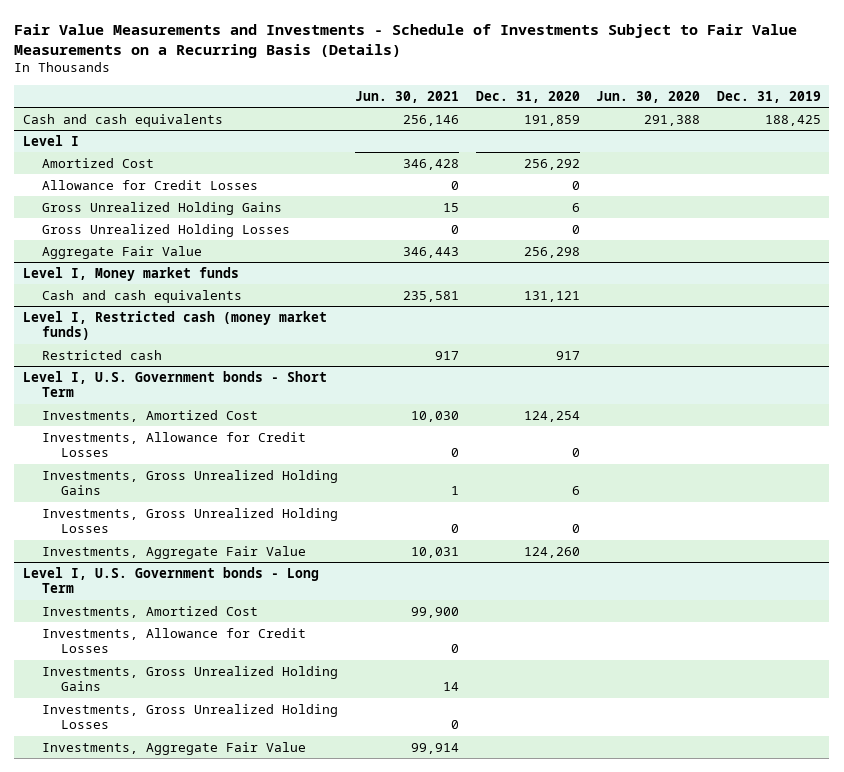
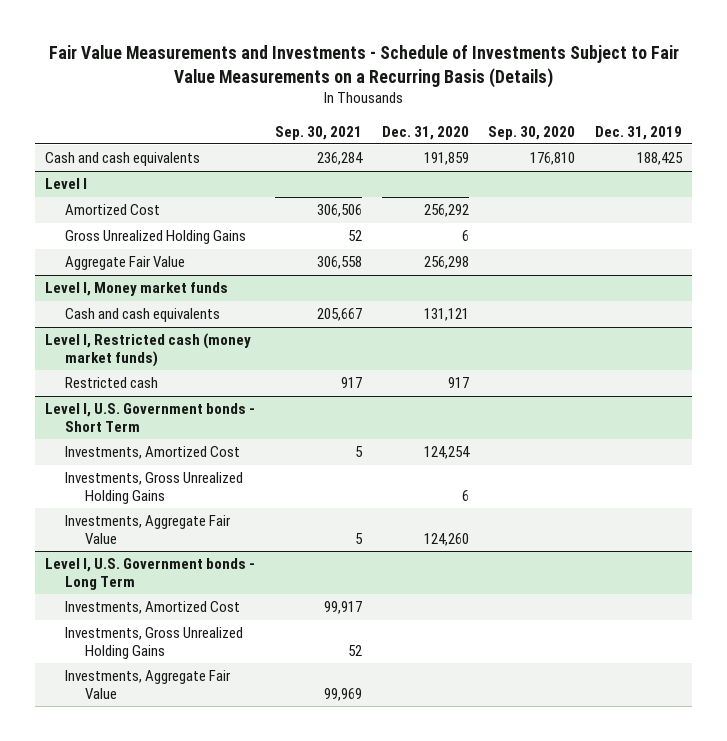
- | Jun. 30, 2021 | Dec. 31, 2020 | Jun. 30, 2020 | Dec. 31, 2019
+ | Sep. 30, 2021 | Dec. 31, 2020 | Sep. 30, 2020 | Dec. 31, 2019
@ Level I
- Allowance for Credit Losses | 0 | 0 | |
- Gross Unrealized Holding Losses | 0 | 0 | |
@ Level I, U.S. Government bonds - Short Term
- Investments, Allowance for Credit Losses | 0 | 0 | |
- Investments, Gross Unrealized Holding Losses | 0 | 0 | |
@ Level I, U.S. Government bonds - Long Term
- Investments, Allowance for Credit Losses | 0 | | |
- Investments, Gross Unrealized Holding Losses | 0 | | |

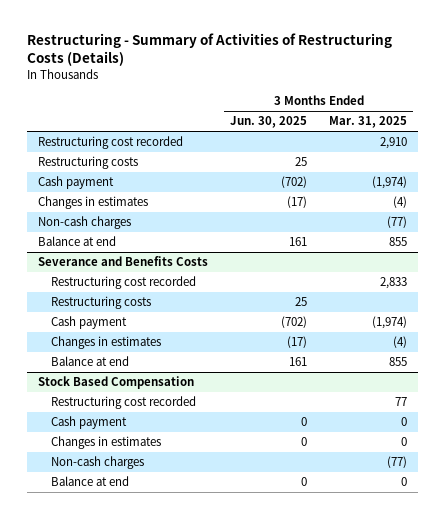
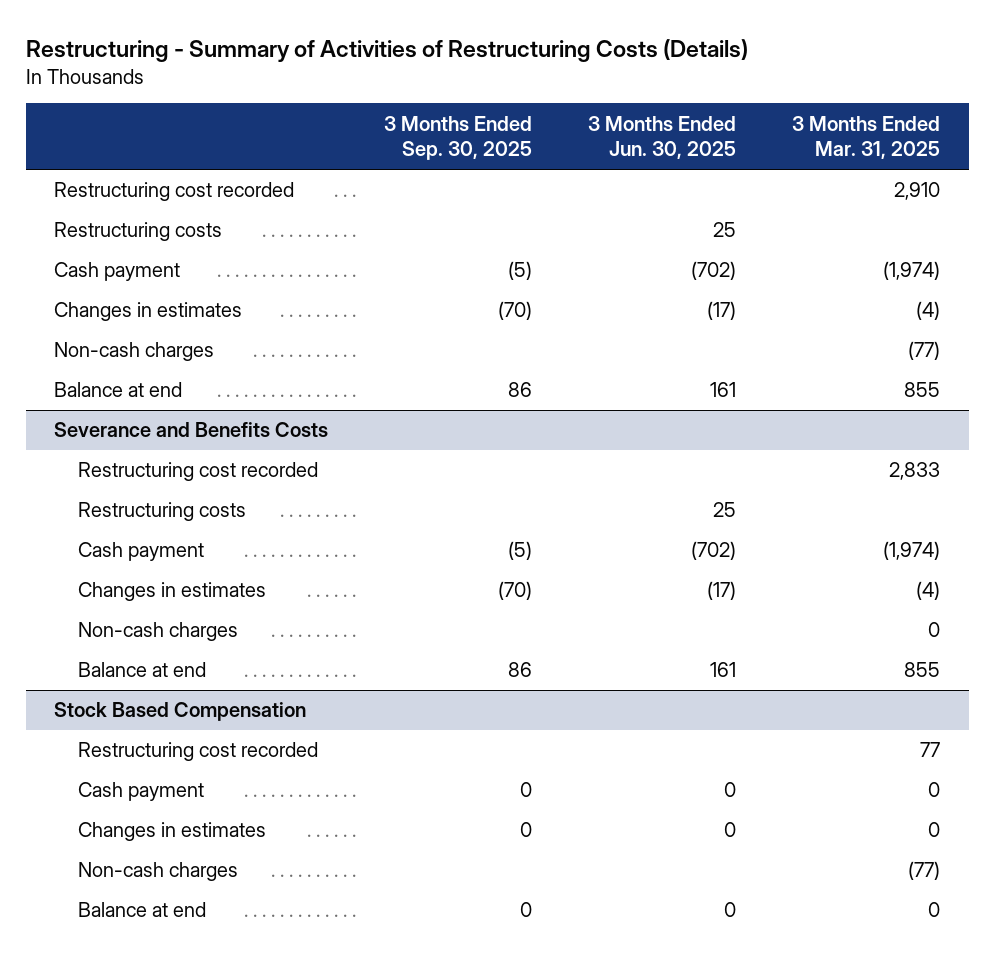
- | 3 Months Ended Jun. 30, 2025 | 3 Months Ended Mar. 31, 2025
+ | 3 Months Ended Sep. 30, 2025 | 3 Months Ended Jun. 30, 2025 | 3 Months Ended Mar. 31, 2025
@ Severance and Benefits Costs
+ Non-cash charges | | | 0

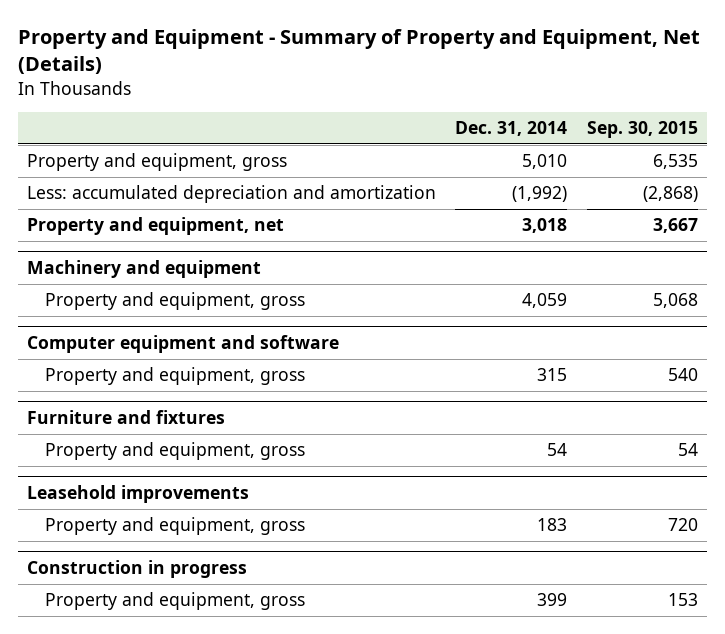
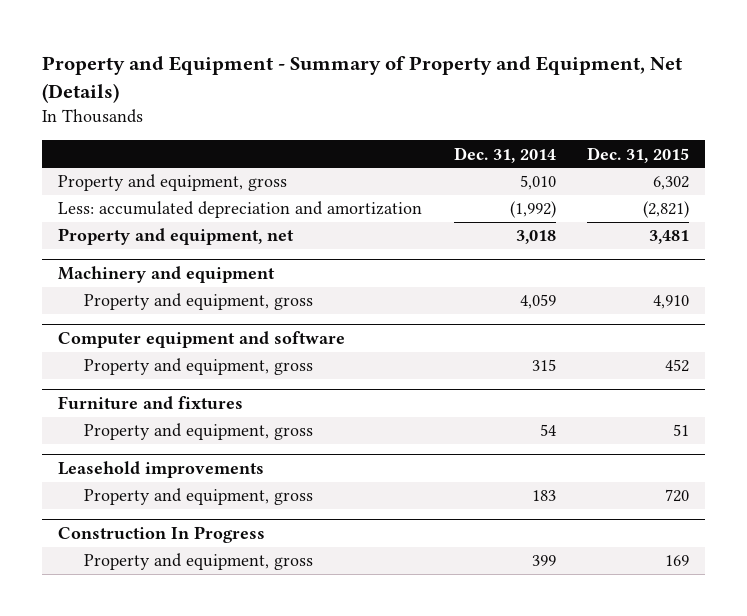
- | Dec. 31, 2014 | Sep. 30, 2015
+ | Dec. 31, 2014 | Dec. 31, 2015
- Construction in progress
+ Construction In Progress

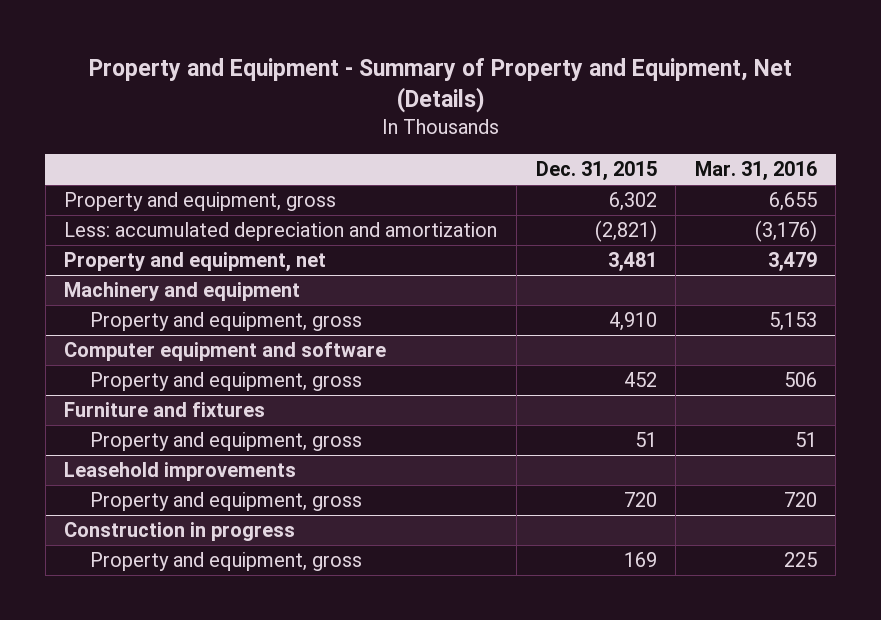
- | Dec. 31, 2014 | Dec. 31, 2015
+ | Dec. 31, 2015 | Mar. 31, 2016
- Construction In Progress
+ Construction in progress

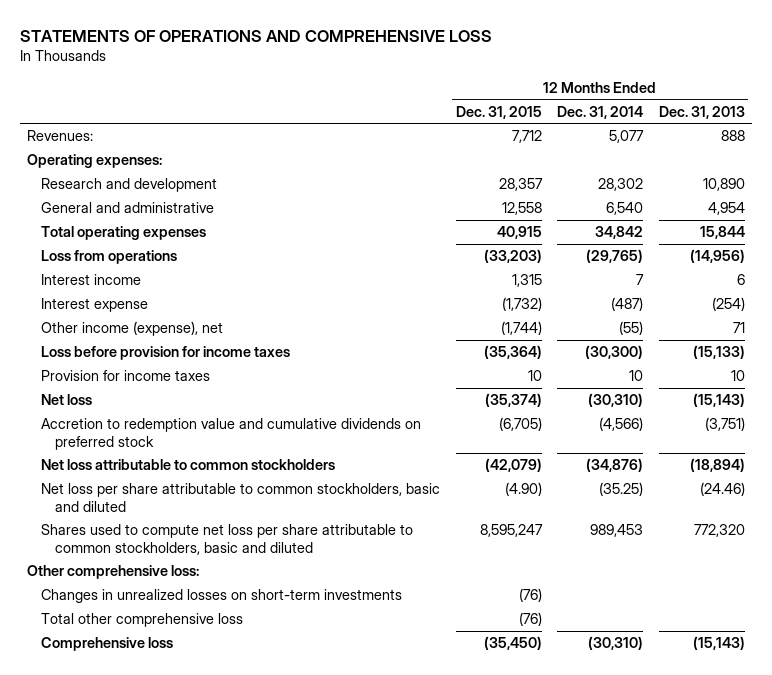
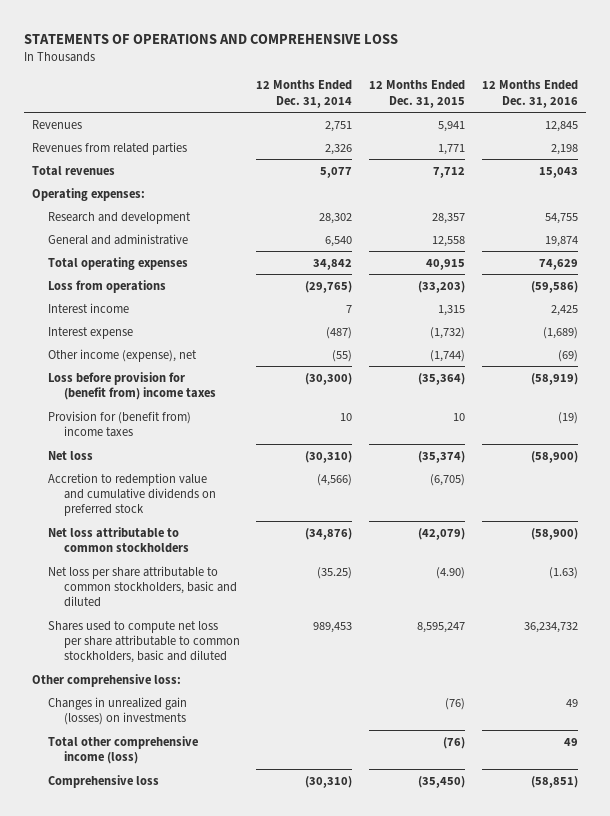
- | 12 Months Ended Dec. 31, 2015 | 12 Months Ended Dec. 31, 2014 | 12 Months Ended Dec. 31, 2013
+ | 12 Months Ended Dec. 31, 2014 | 12 Months Ended Dec. 31, 2015 | 12 Months Ended Dec. 31, 2016
- Revenues: | 7,712 | 5,077 | 888
+ Revenues | 2,751 | 5,941 | 12,845
+ Revenues from related parties | 2,326 | 1,771 | 2,198
+ Total revenues | 5,077 | 7,712 | 15,043
- Loss before provision for income taxes | (35,364) | (30,300) | (15,133)
- Provision for income taxes | 10 | 10 | 10
+ Loss before provision for (benefit from) income taxes | (30,300) | (35,364) | (58,919)
+ Provision for (benefit from) income taxes | 10 | 10 | (19)
- Changes in unrealized losses on short-term investments | (76) | |
- Total other comprehensive loss | (76) | |
+ Changes in unrealized gain (losses) on investments | | (76) | 49
+ Total other comprehensive income (loss) | | (76) | 49

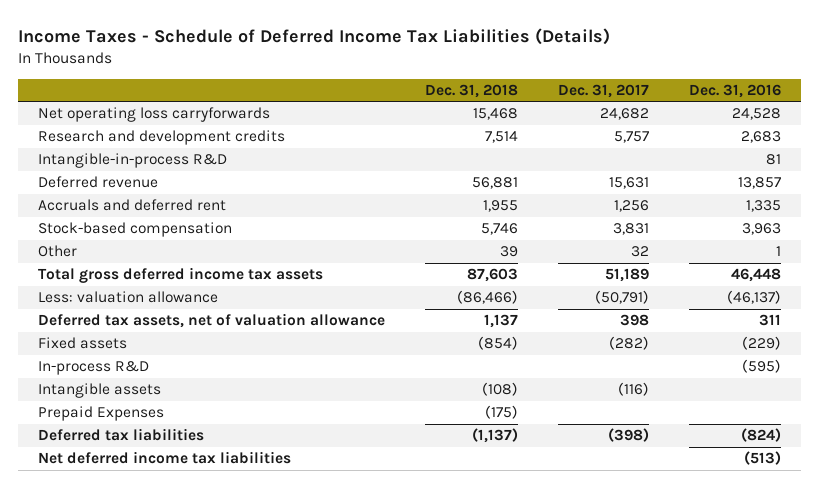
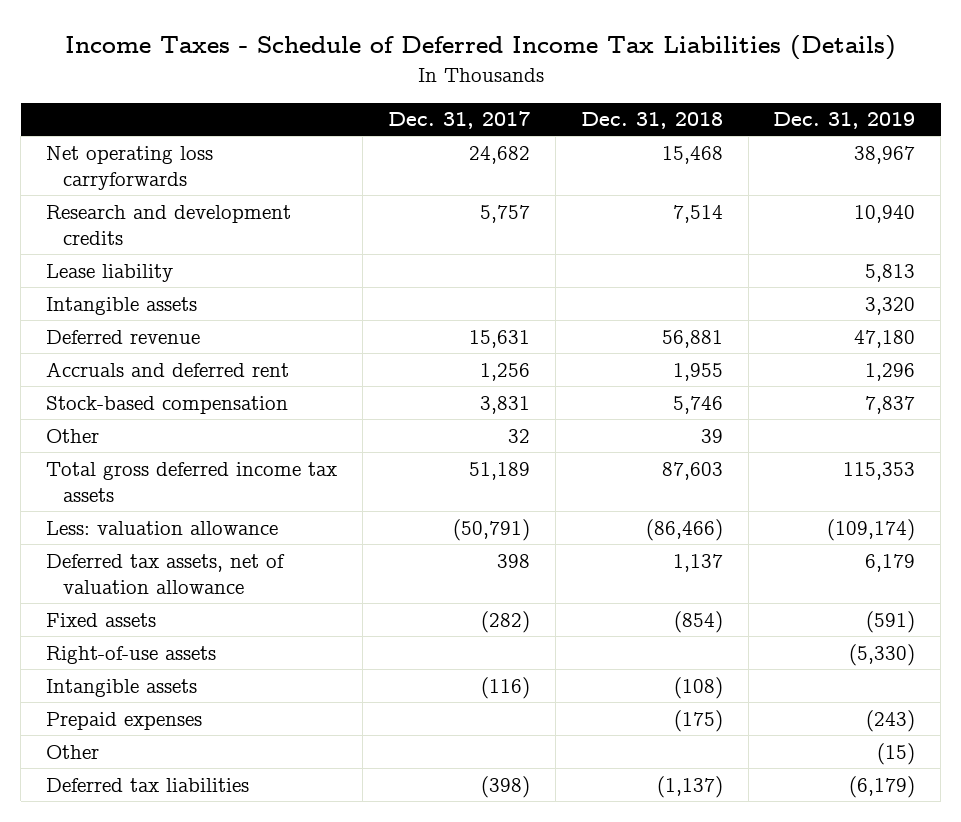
- | Dec. 31, 2018 | Dec. 31, 2017 | Dec. 31, 2016
+ | Dec. 31, 2017 | Dec. 31, 2018 | Dec. 31, 2019
- Intangible-in-process R&D | | | 81
+ Lease liability | | | 5,813
+ Intangible assets | | | 3,320
- In-process R&D | | | (595)
+ Right-of-use assets | | | (5,330)
- Prepaid Expenses | (175) | |
+ Prepaid expenses | | (175) | (243)
+ Other | | | (15)
- Net deferred income tax liabilities | | | (513)

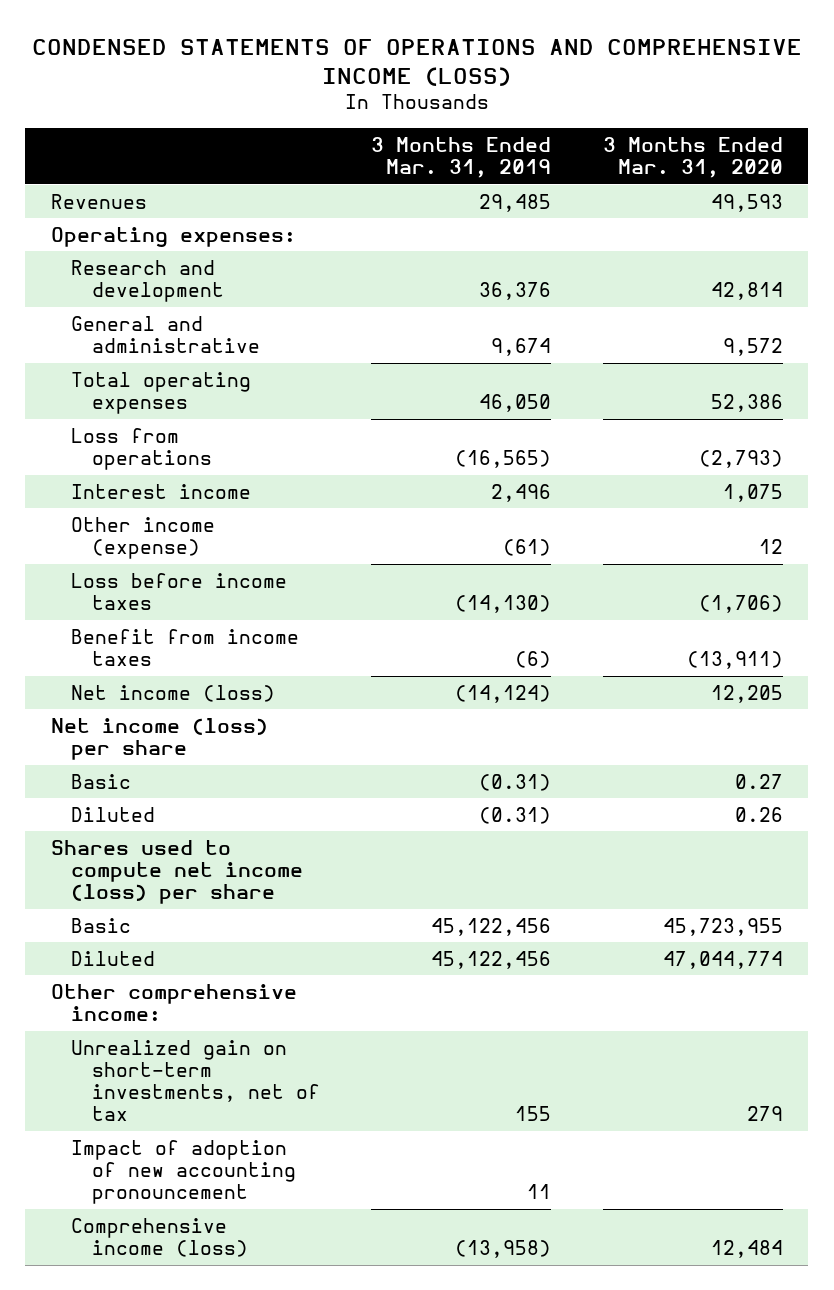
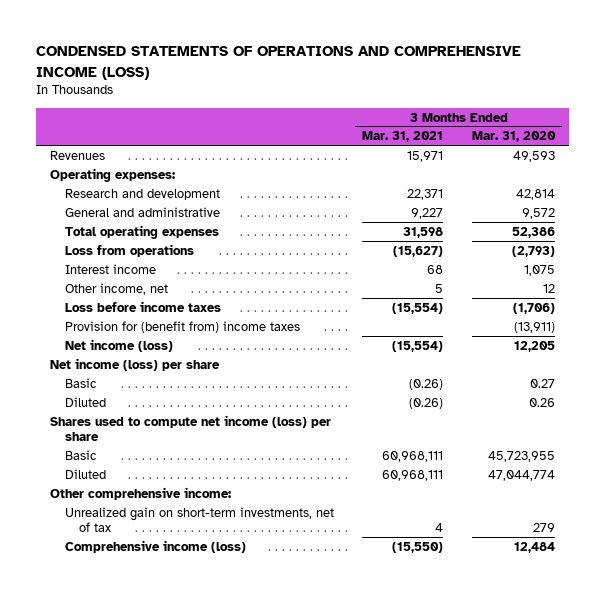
- | 3 Months Ended Mar. 31, 2019 | 3 Months Ended Mar. 31, 2020
+ | 3 Months Ended Mar. 31, 2021 | 3 Months Ended Mar. 31, 2020
- Other income (expense) | (61) | 12
+ Other income, net | 5 | 12
- Benefit from income taxes | (6) | (13,911)
+ Provision for (benefit from) income taxes | | (13,911)
- Impact of adoption of new accounting pronouncement | 11 |

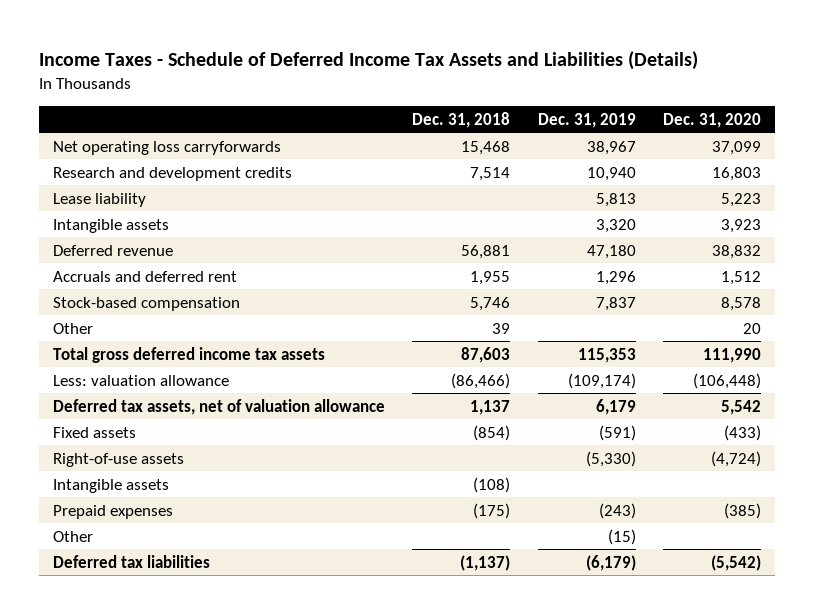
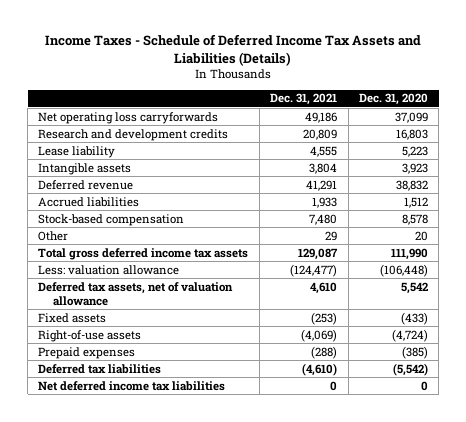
- | Dec. 31, 2018 | Dec. 31, 2019 | Dec. 31, 2020
+ | Dec. 31, 2021 | Dec. 31, 2020
- Accruals and deferred rent | 1,955 | 1,296 | 1,512
+ Accrued liabilities | 1,933 | 1,512
- Intangible assets | (108) | |
- Other | | (15) |
+ Net deferred income tax liabilities | 0 | 0

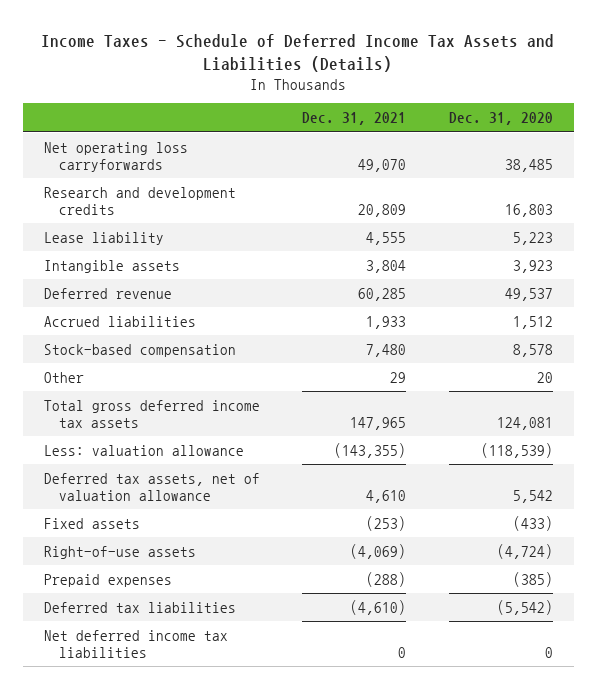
- Net operating loss carryforwards | 49,186 | 37,099
+ Net operating loss carryforwards | 49,070 | 38,485
- Deferred revenue | 41,291 | 38,832
+ Deferred revenue | 60,285 | 49,537
- Total gross deferred income tax assets | 129,087 | 111,990
- Less: valuation allowance | (124,477) | (106,448)
+ Total gross deferred income tax assets | 147,965 | 124,081
+ Less: valuation allowance | (143,355) | (118,539)

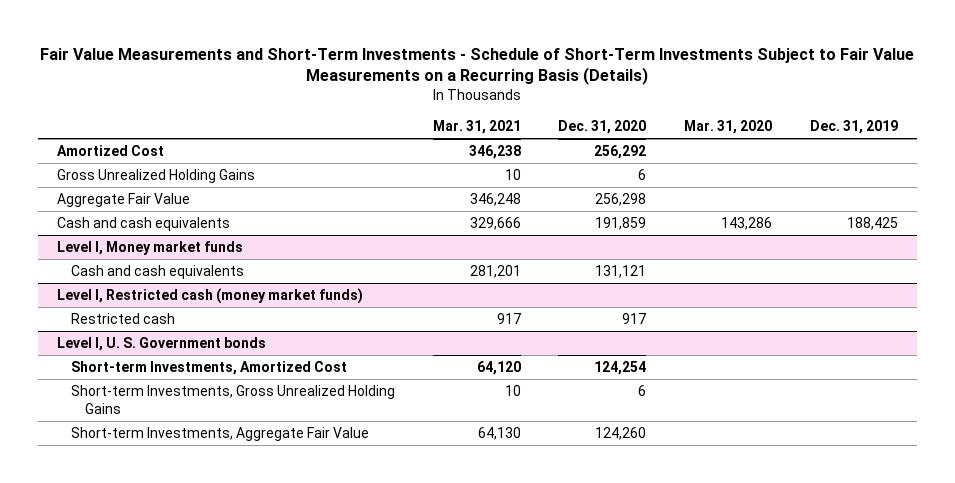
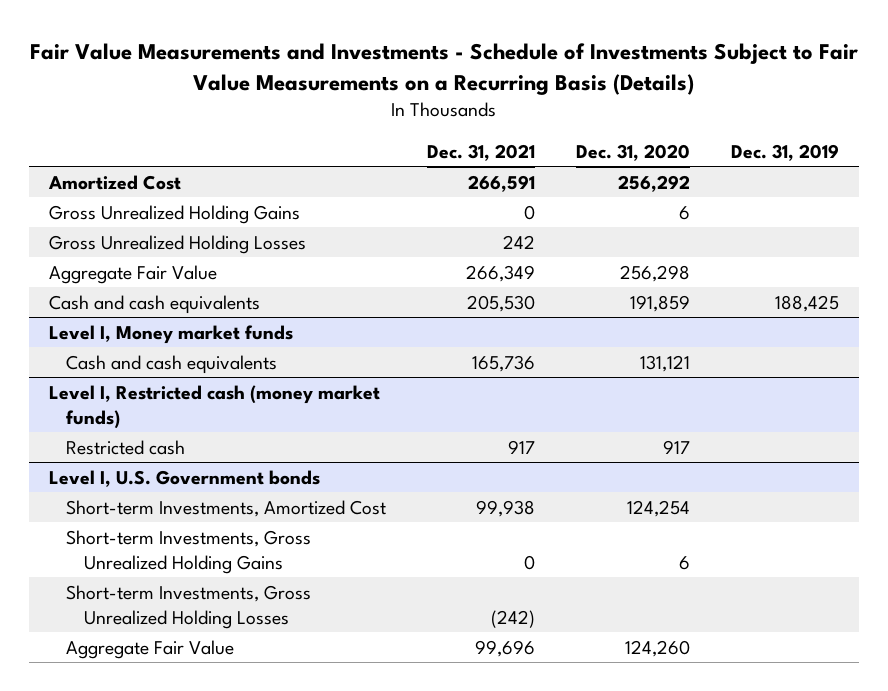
- Fair Value Measurements and Short-Term Investments - Schedule of Short-Term Investments Subject to Fair Value Measurements on a Recurring Basis (Details)
+ Fair Value Measurements and Investments - Schedule of Investments Subject to Fair Value Measurements on a Recurring Basis (Details)
- | Mar. 31, 2021 | Dec. 31, 2020 | Mar. 31, 2020 | Dec. 31, 2019
+ | Dec. 31, 2021 | Dec. 31, 2020 | Dec. 31, 2019
+ Gross Unrealized Holding Losses | 242 | |
- Level I, U. S. Government bonds
+ Level I, U.S. Government bonds
- Short-term Investments, Aggregate Fair Value | 64,130 | 124,260 | |
+ Short-term Investments, Gross Unrealized Holding Losses | (242) | |
+ Aggregate Fair Value | 99,696 | 124,260 |

